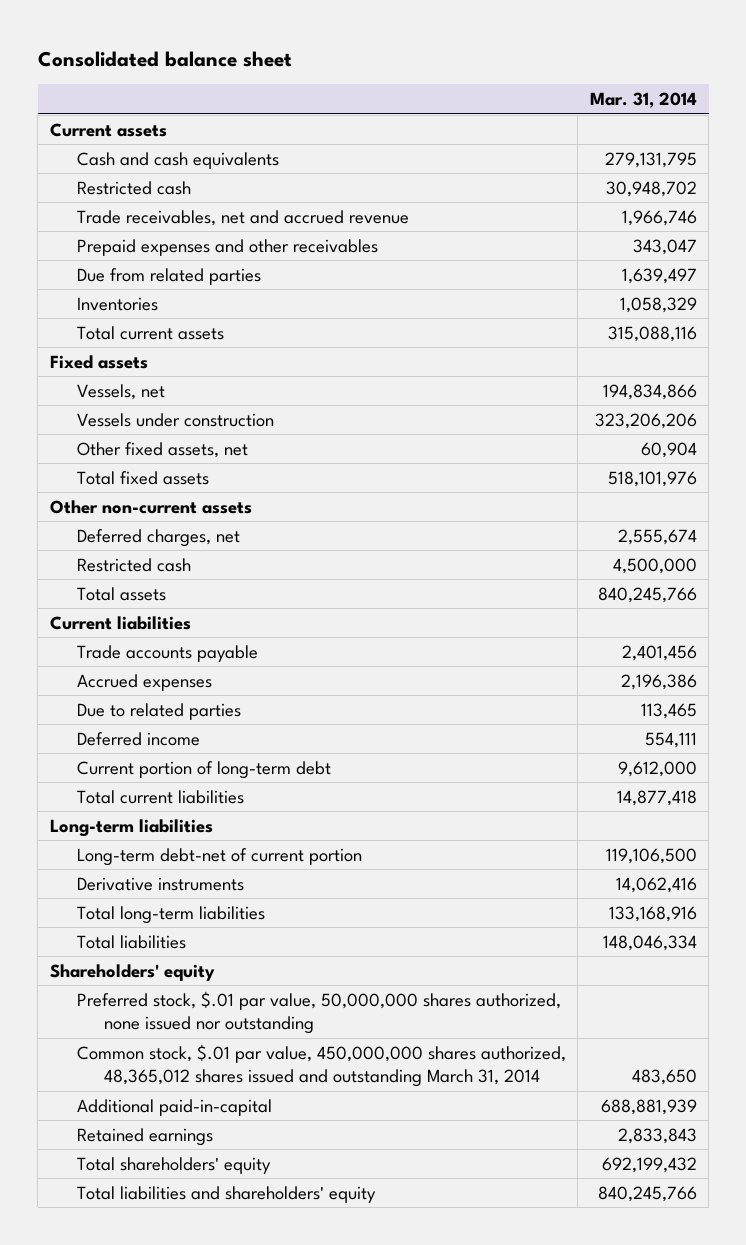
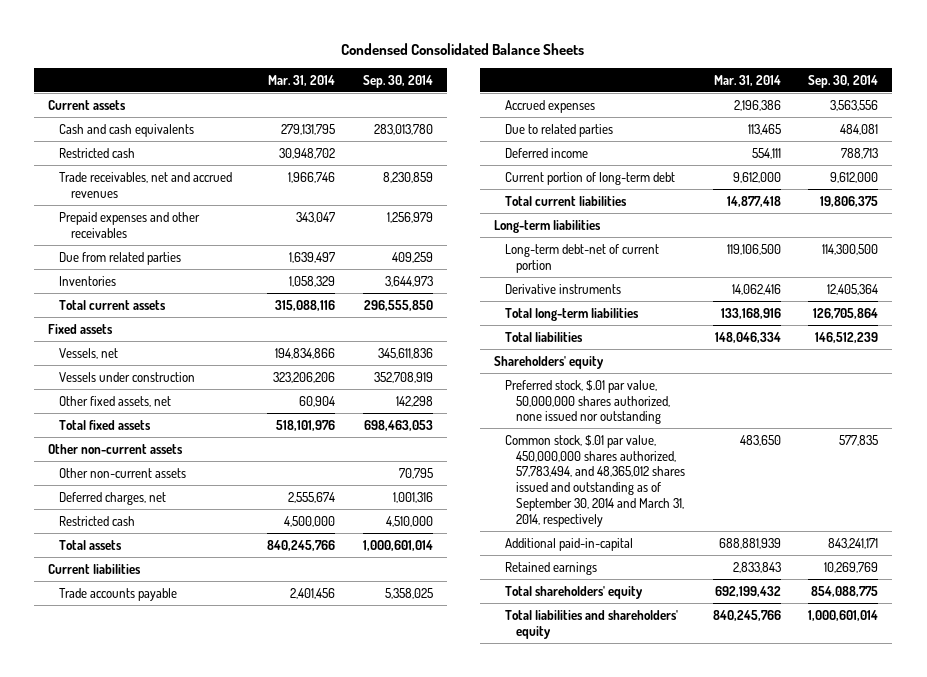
- Consolidated balance sheet
+ Condensed Consolidated Balance Sheets
- | Mar. 31, 2014
+ | Mar. 31, 2014 | Sep. 30, 2014
- Trade receivables, net and accrued revenue | 1,966,746
+ Trade receivables, net and accrued revenues | 1,966,746 | 8,230,859
+ Other non-current assets | | 70,795
- Common stock, $.01 par value, 450,000,000 shares authorized, 48,365,012 shares issued and outstanding March 31, 2014 | 483,650
+ Common stock, $.01 par value, 450,000,000 shares authorized, 57,783,494, and 48,365,012 shares issued and outstanding as of September 30, 2014 and March 31, 2014, respectively | 483,650 | 577,835

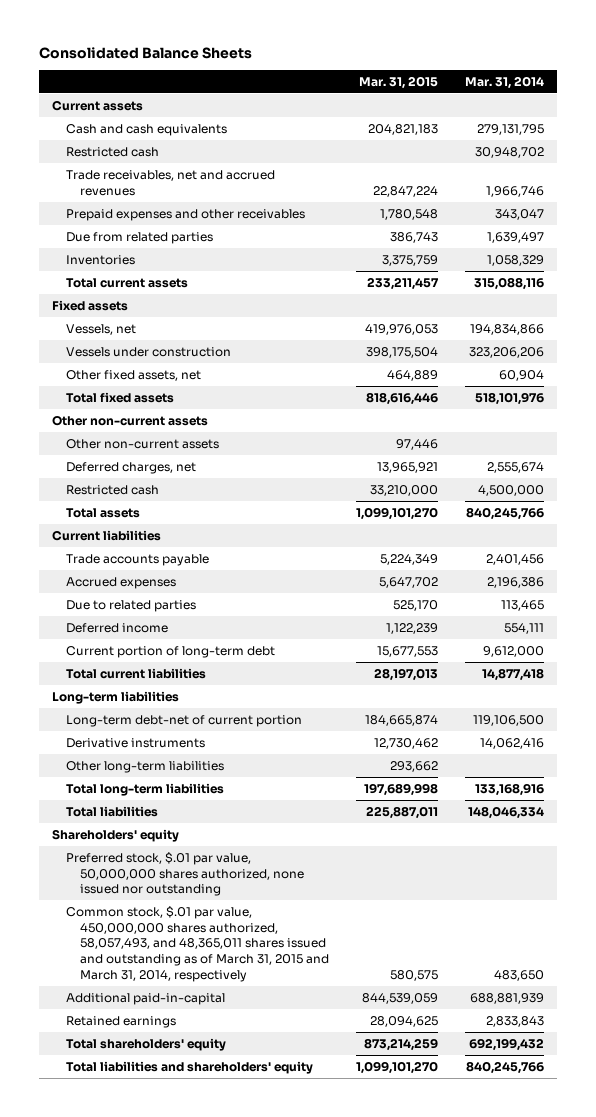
- Condensed Consolidated Balance Sheets
+ Consolidated Balance Sheets
- | Mar. 31, 2014 | Sep. 30, 2014
+ | Mar. 31, 2015 | Mar. 31, 2014
+ Other long-term liabilities | 293,662 |
- Common stock, $.01 par value, 450,000,000 shares authorized, 57,783,494, and 48,365,012 shares issued and outstanding as of September 30, 2014 and March 31, 2014, respectively | 483,650 | 577,835
+ Common stock, $.01 par value, 450,000,000 shares authorized, 58,057,493, and 48,365,011 shares issued and outstanding as of March 31, 2015 and March 31, 2014, respectively | 580,575 | 483,650

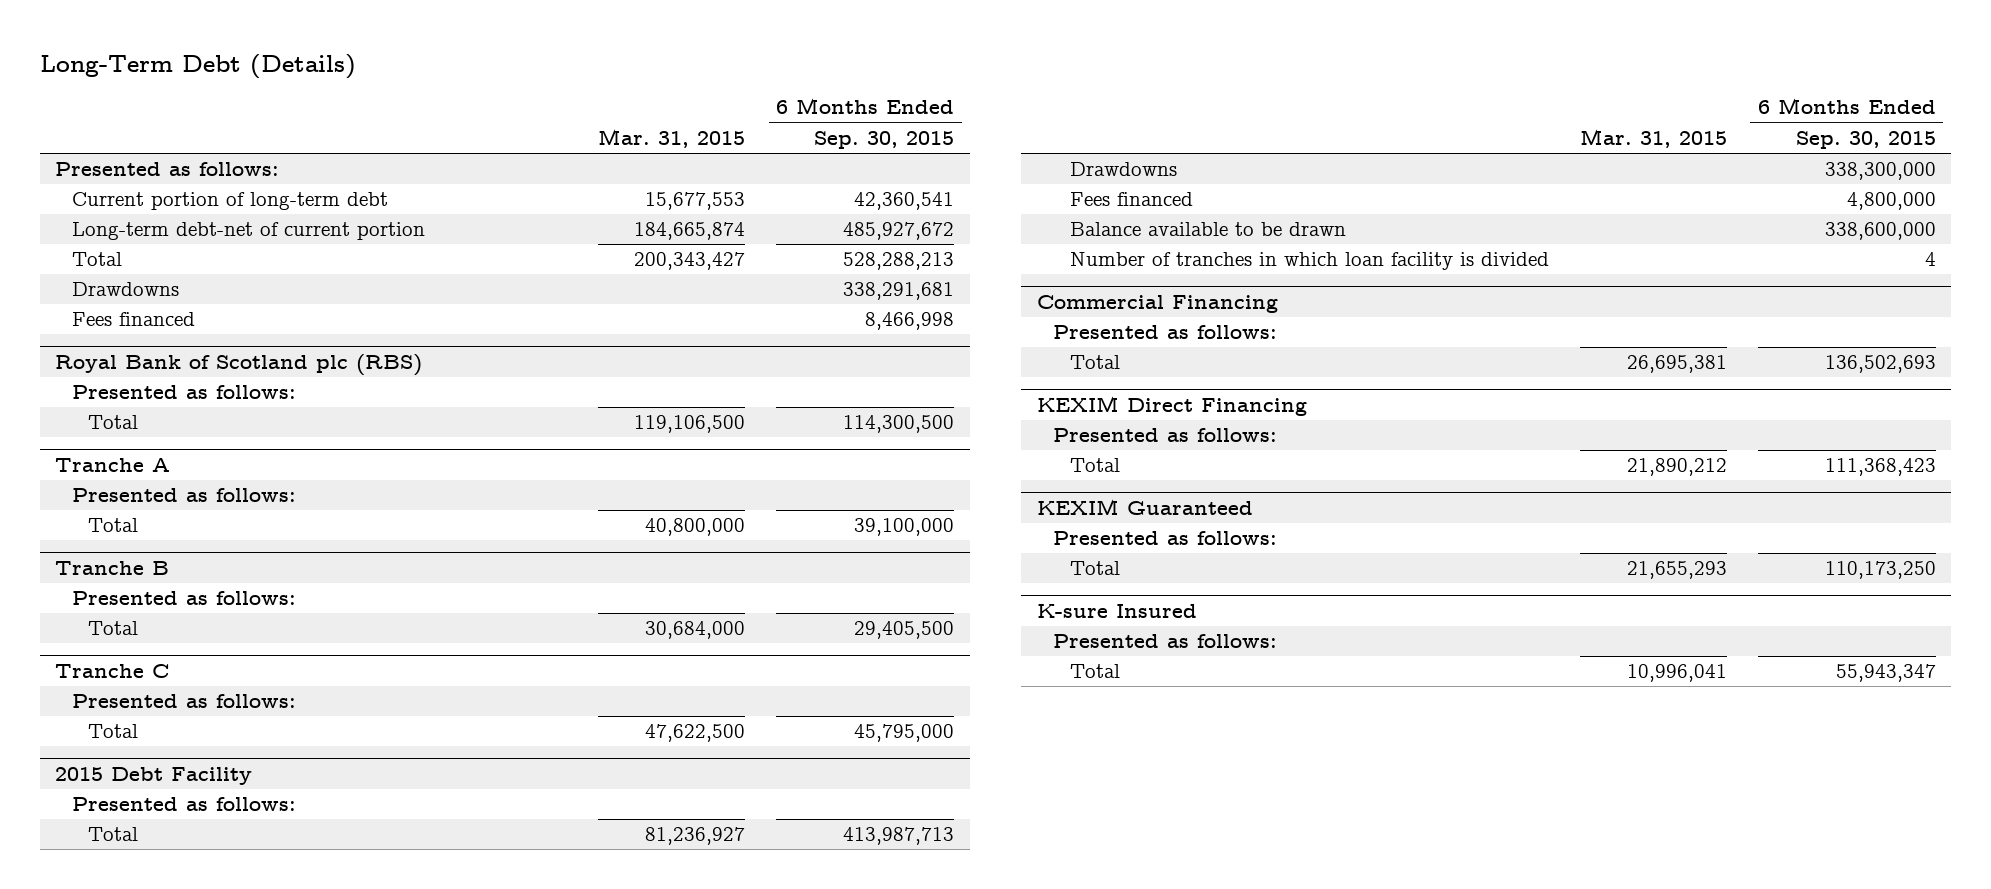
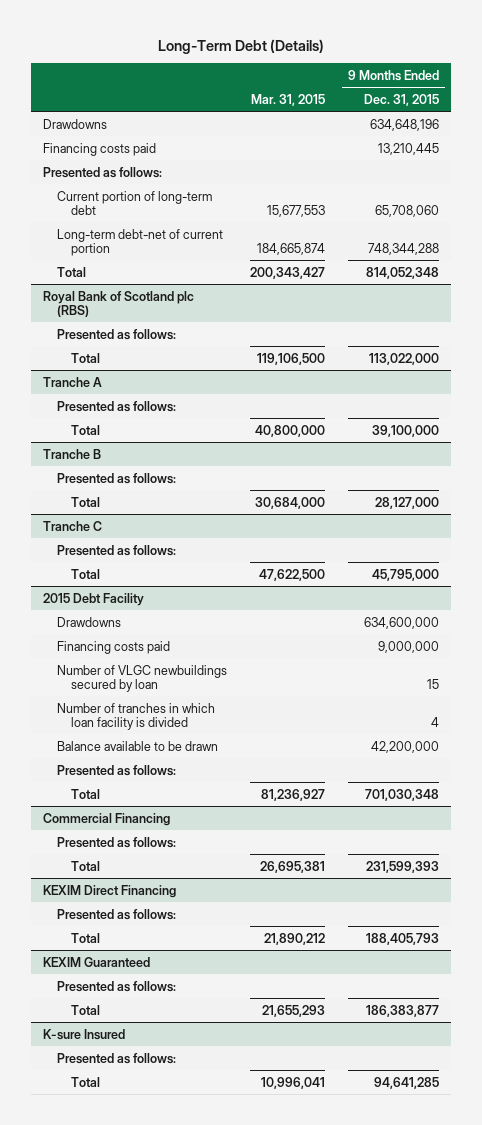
- | Mar. 31, 2015 | 6 Months Ended Sep. 30, 2015
+ | Mar. 31, 2015 | 9 Months Ended Dec. 31, 2015
moved up: Drawdowns | | 634,648,196
+ Financing costs paid | | 13,210,445
- Fees financed | | 8,466,998
@ 2015 Debt Facility
- Fees financed | | 4,800,000
+ Financing costs paid | | 9,000,000
+ Number of VLGC newbuildings secured by loan | | 15
moved down: Balance available to be drawn | | 42,200,000
moved down: Presented as follows:
moved down: Total | 81,236,927 | 701,030,348

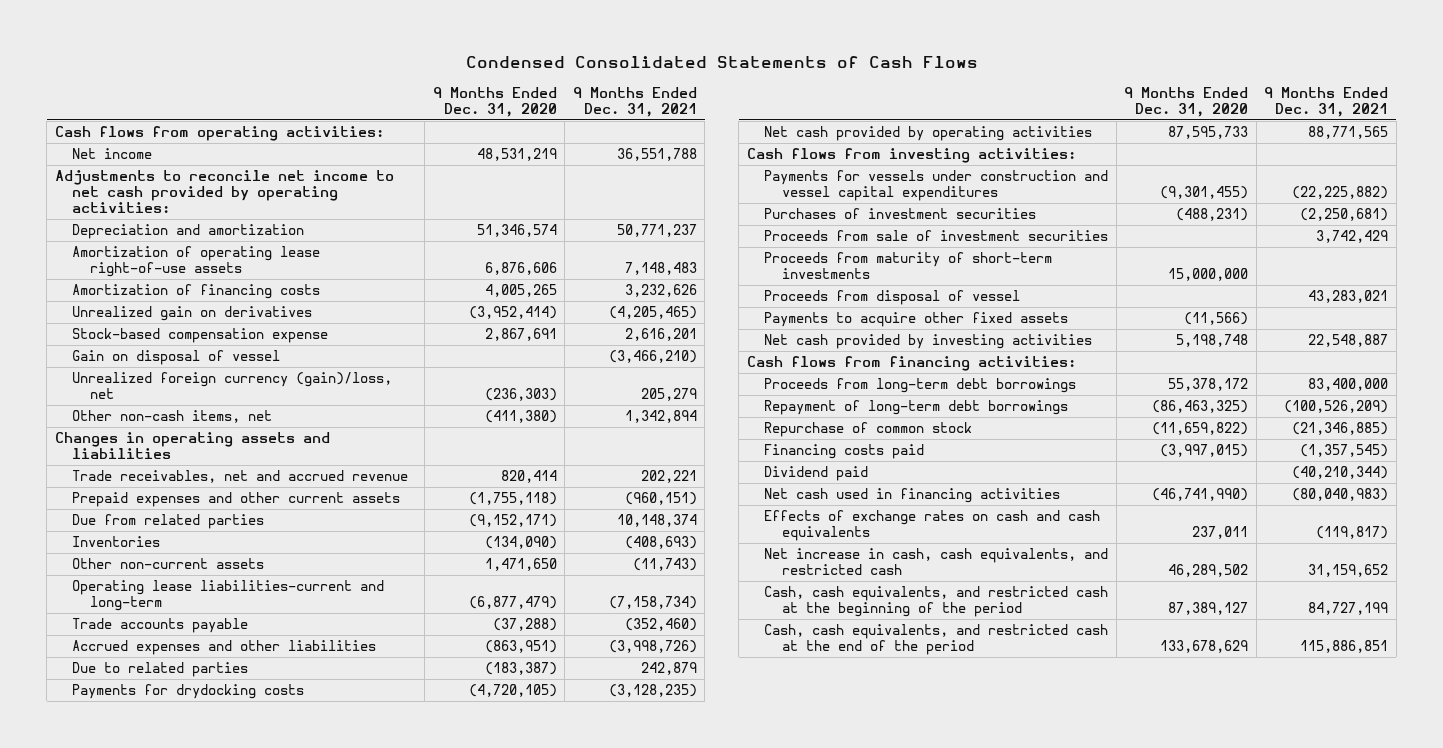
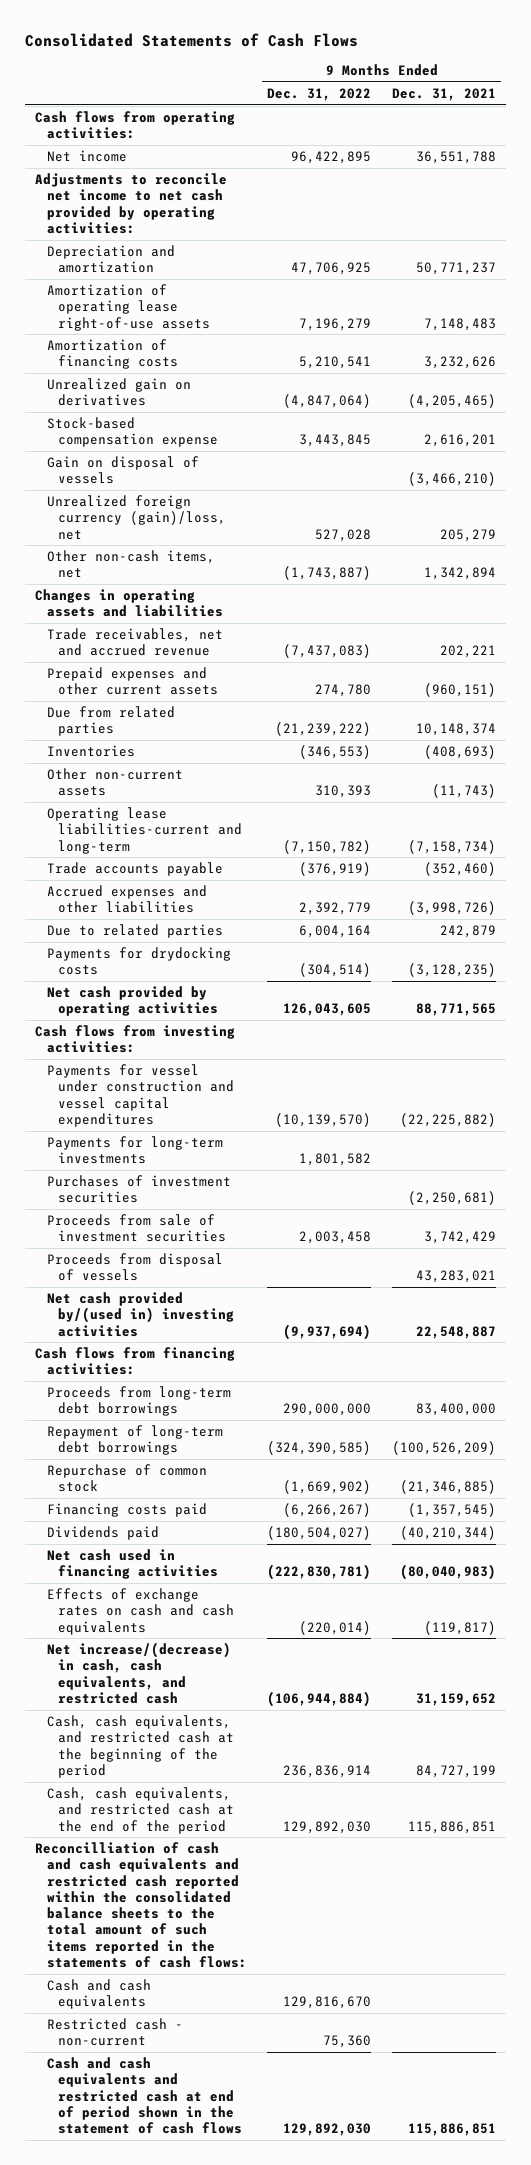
- Condensed Consolidated Statements of Cash Flows
+ Consolidated Statements of Cash Flows
- | 9 Months Ended Dec. 31, 2020 | 9 Months Ended Dec. 31, 2021
+ | 9 Months Ended Dec. 31, 2022 | 9 Months Ended Dec. 31, 2021
- Gain on disposal of vessel | | (3,466,210)
+ Gain on disposal of vessels | | (3,466,210)
- Payments for vessels under construction and vessel capital expenditures | (9,301,455) | (22,225,882)
+ Payments for vessel under construction and vessel capital expenditures | (10,139,570) | (22,225,882)
+ Payments for long-term investments | 1,801,582 |
- Proceeds from maturity of short-term investments | 15,000,000 |
- Proceeds from disposal of vessel | | 43,283,021
- Payments to acquire other fixed assets | (11,566) |
- Net cash provided by investing activities | 5,198,748 | 22,548,887
+ Proceeds from disposal of vessels | | 43,283,021
+ Net cash provided by/(used in) investing activities | (9,937,694) | 22,548,887
- Dividend paid | | (40,210,344)
+ Dividends paid | (180,504,027) | (40,210,344)
- Net increase in cash, cash equivalents, and restricted cash | 46,289,502 | 31,159,652
+ Net increase/(decrease) in cash, cash equivalents, and restricted cash | (106,944,884) | 31,159,652
+ Reconcilliation of cash and cash equivalents and restricted cash reported within the consolidated balance sheets to the total amount of such items reported in the statements of cash flows:
+ Cash and cash equivalents | 129,816,670 |
+ Restricted cash - non-current | 75,360 |
+ Cash and cash equivalents and restricted cash at end of period shown in the statement of cash flows | 129,892,030 | 115,886,851

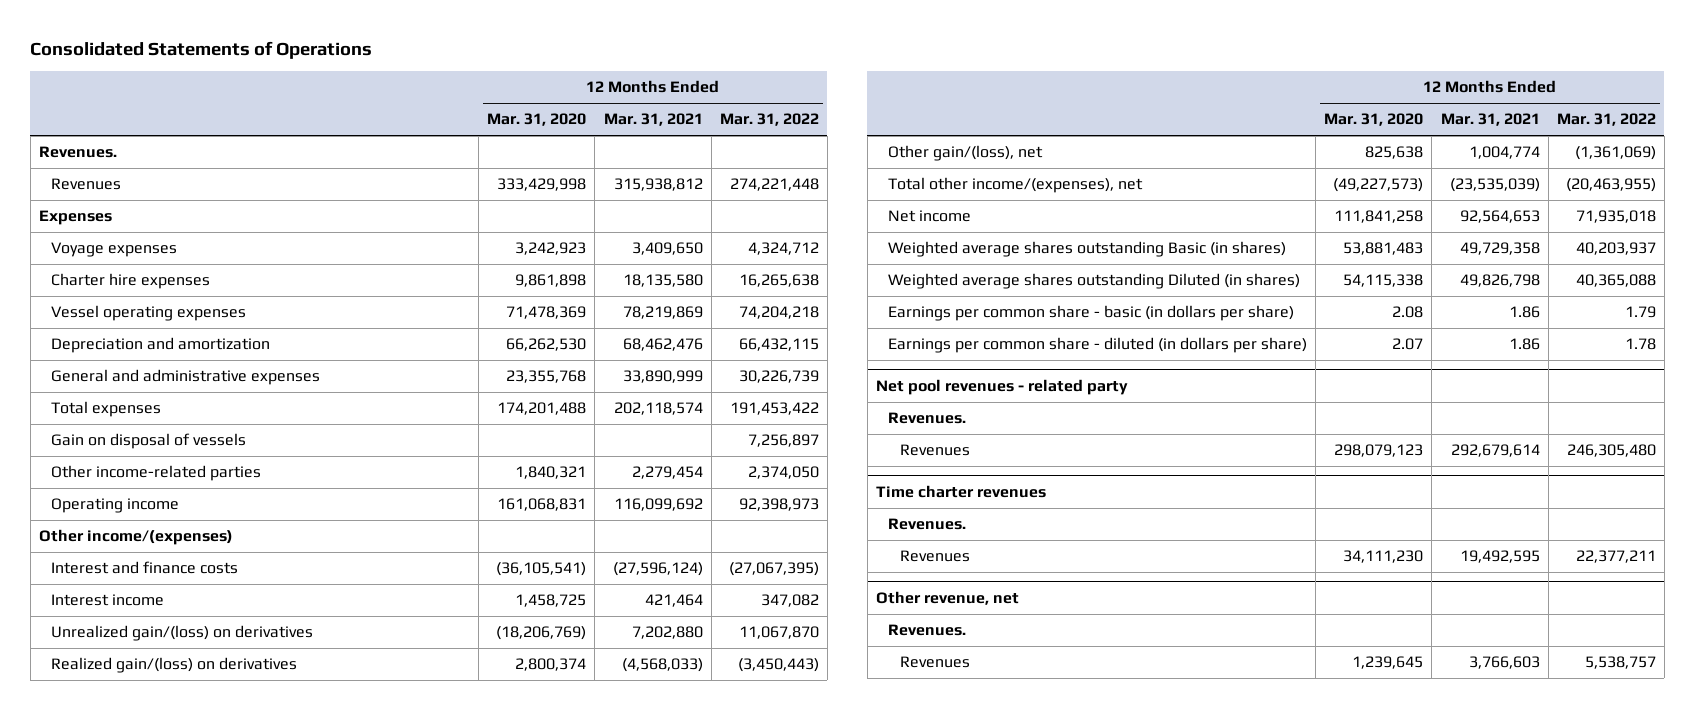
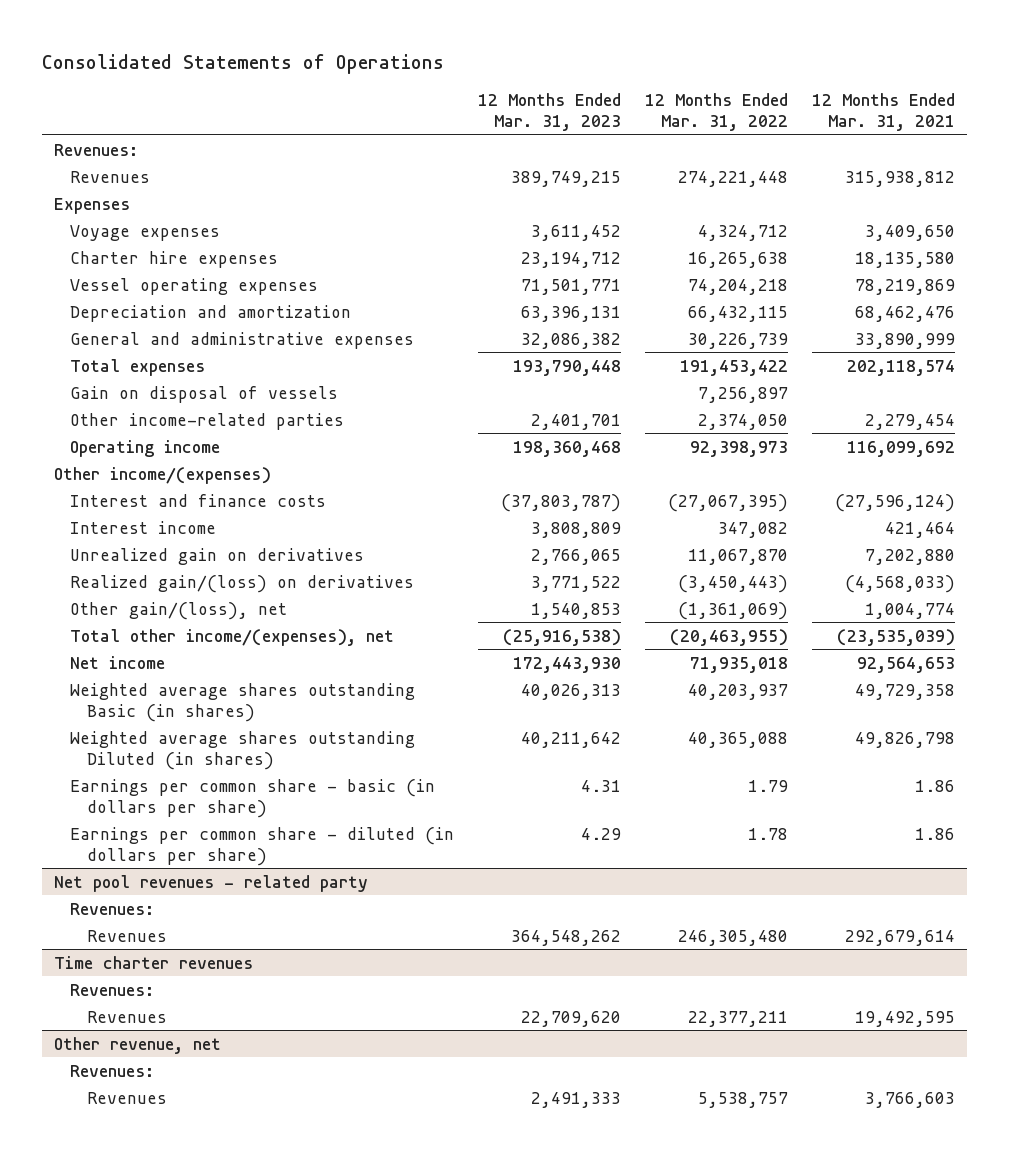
- | 12 Months Ended Mar. 31, 2020 | 12 Months Ended Mar. 31, 2021 | 12 Months Ended Mar. 31, 2022
+ | 12 Months Ended Mar. 31, 2023 | 12 Months Ended Mar. 31, 2022 | 12 Months Ended Mar. 31, 2021
- Revenues.
+ Revenues:
- Unrealized gain/(loss) on derivatives | (18,206,769) | 7,202,880 | 11,067,870
+ Unrealized gain on derivatives | 2,766,065 | 11,067,870 | 7,202,880
@ Net pool revenues - related party
- Revenues.
+ Revenues:
@ Time charter revenues
- Revenues.
+ Revenues:
@ Other revenue, net
- Revenues.
+ Revenues:

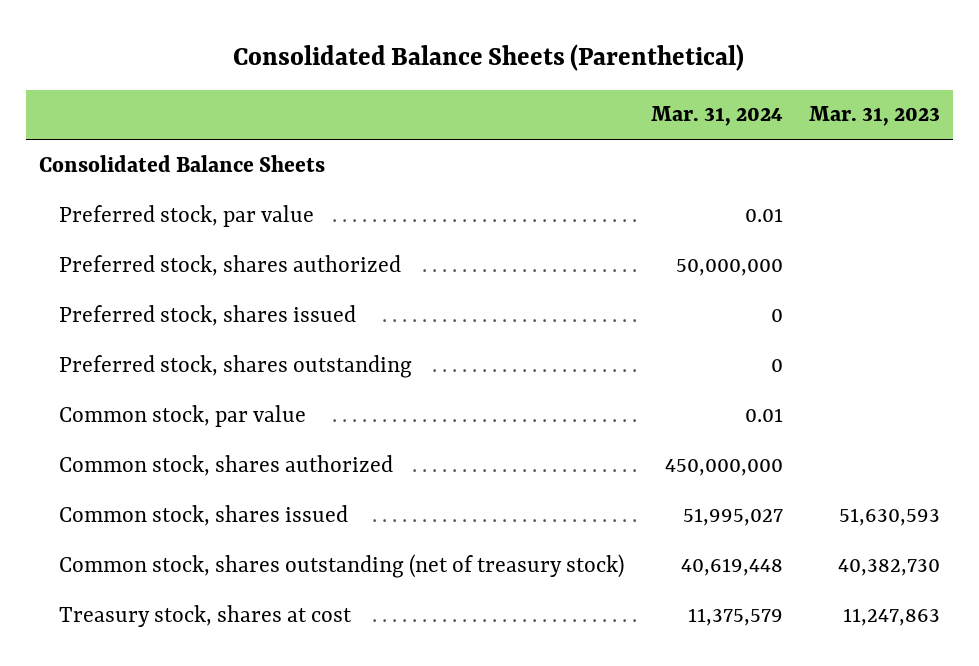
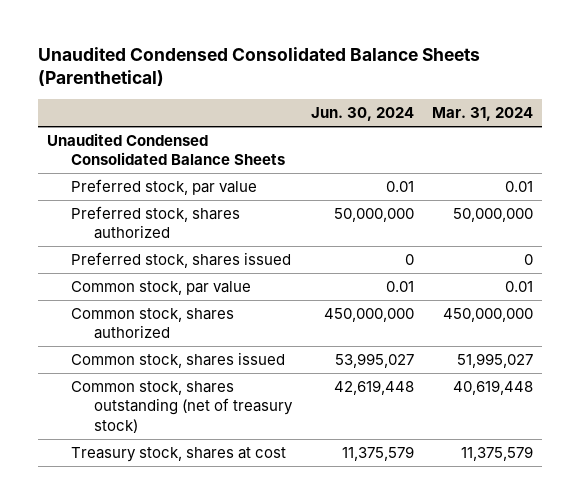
- Consolidated Balance Sheets (Parenthetical)
+ Unaudited Condensed Consolidated Balance Sheets (Parenthetical)
- | Mar. 31, 2024 | Mar. 31, 2023
+ | Jun. 30, 2024 | Mar. 31, 2024
- Consolidated Balance Sheets
+ Unaudited Condensed Consolidated Balance Sheets
- Preferred stock, shares outstanding | 0 |

